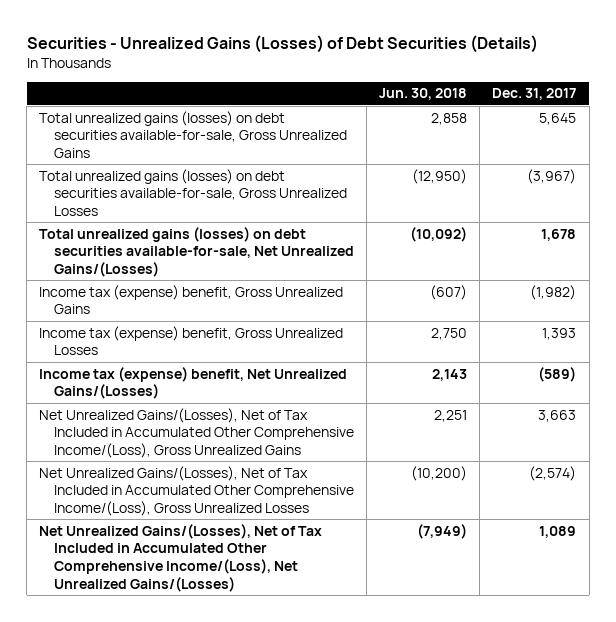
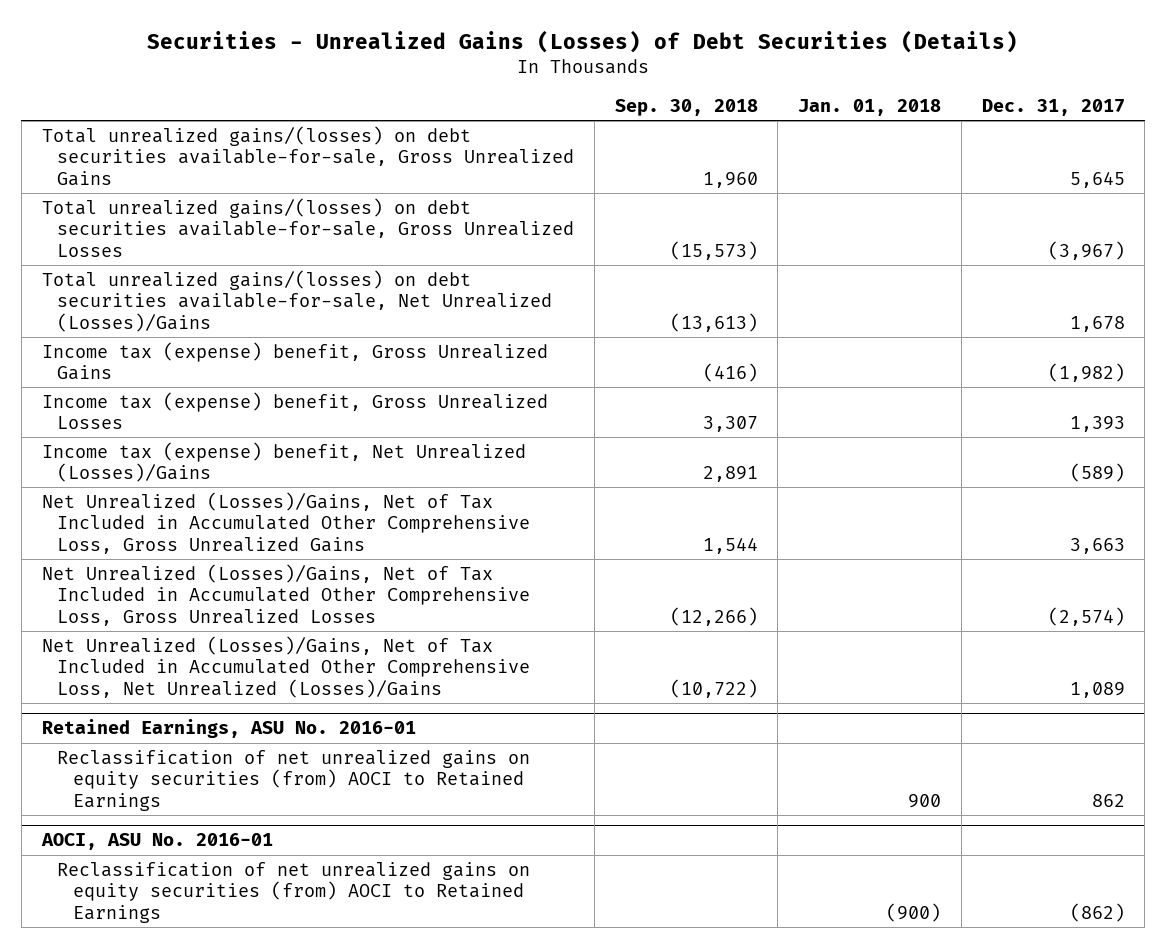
- | Jun. 30, 2018 | Dec. 31, 2017
+ | Sep. 30, 2018 | Jan. 01, 2018 | Dec. 31, 2017
- Total unrealized gains (losses) on debt securities available-for-sale, Gross Unrealized Gains | 2,858 | 5,645
- Total unrealized gains (losses) on debt securities available-for-sale, Gross Unrealized Losses | (12,950) | (3,967)
- Total unrealized gains (losses) on debt securities available-for-sale, Net Unrealized Gains/(Losses) | (10,092) | 1,678
+ Total unrealized gains/(losses) on debt securities available-for-sale, Gross Unrealized Gains | 1,960 | | 5,645
+ Total unrealized gains/(losses) on debt securities available-for-sale, Gross Unrealized Losses | (15,573) | | (3,967)
+ Total unrealized gains/(losses) on debt securities available-for-sale, Net Unrealized (Losses)/Gains | (13,613) | | 1,678
- Income tax (expense) benefit, Net Unrealized Gains/(Losses) | 2,143 | (589)
- Net Unrealized Gains/(Losses), Net of Tax Included in Accumulated Other Comprehensive Income/(Loss), Gross Unrealized Gains | 2,251 | 3,663
- Net Unrealized Gains/(Losses), Net of Tax Included in Accumulated Other Comprehensive Income/(Loss), Gross Unrealized Losses | (10,200) | (2,574)
- Net Unrealized Gains/(Losses), Net of Tax Included in Accumulated Other Comprehensive Income/(Loss), Net Unrealized Gains/(Losses) | (7,949) | 1,089
+ Income tax (expense) benefit, Net Unrealized (Losses)/Gains | 2,891 | | (589)
+ Net Unrealized (Losses)/Gains, Net of Tax Included in Accumulated Other Comprehensive Loss, Gross Unrealized Gains | 1,544 | | 3,663
+ Net Unrealized (Losses)/Gains, Net of Tax Included in Accumulated Other Comprehensive Loss, Gross Unrealized Losses | (12,266) | | (2,574)
+ Net Unrealized (Losses)/Gains, Net of Tax Included in Accumulated Other Comprehensive Loss, Net Unrealized (Losses)/Gains | (10,722) | | 1,089
+ Retained Earnings, ASU No. 2016-01
+ Reclassification of net unrealized gains on equity securities (from) AOCI to Retained Earnings | | 900 | 862
+ AOCI, ASU No. 2016-01
+ Reclassification of net unrealized gains on equity securities (from) AOCI to Retained Earnings | | (900) | (862)

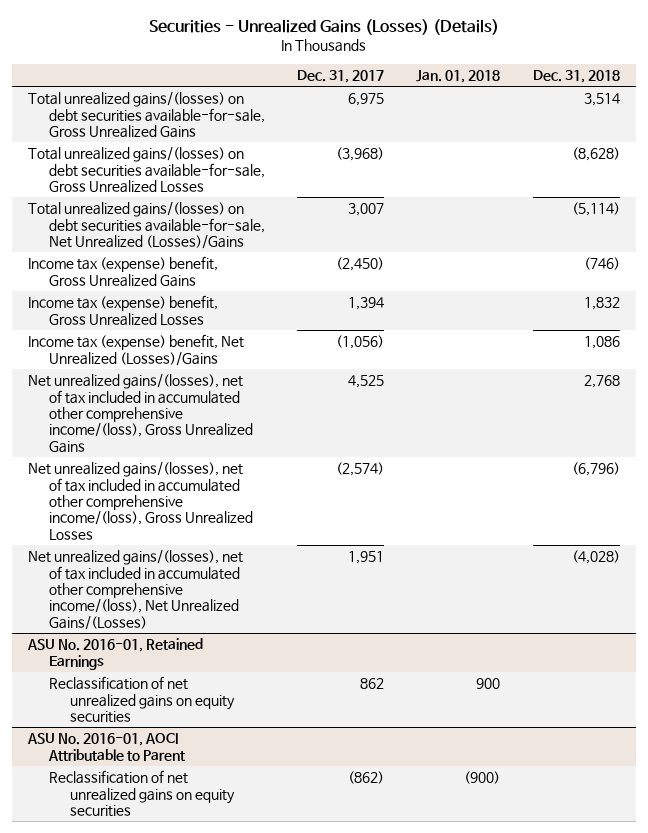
- Securities - Unrealized Gains (Losses) of Debt Securities (Details)
+ Securities - Unrealized Gains (Losses) (Details)
- | Sep. 30, 2018 | Jan. 01, 2018 | Dec. 31, 2017
+ | Dec. 31, 2017 | Jan. 01, 2018 | Dec. 31, 2018
- Total unrealized gains/(losses) on debt securities available-for-sale, Gross Unrealized Gains | 1,960 | | 5,645
- Total unrealized gains/(losses) on debt securities available-for-sale, Gross Unrealized Losses | (15,573) | | (3,967)
- Total unrealized gains/(losses) on debt securities available-for-sale, Net Unrealized (Losses)/Gains | (13,613) | | 1,678
- Income tax (expense) benefit, Gross Unrealized Gains | (416) | | (1,982)
- Income tax (expense) benefit, Gross Unrealized Losses | 3,307 | | 1,393
- Income tax (expense) benefit, Net Unrealized (Losses)/Gains | 2,891 | | (589)
- Net Unrealized (Losses)/Gains, Net of Tax Included in Accumulated Other Comprehensive Loss, Gross Unrealized Gains | 1,544 | | 3,663
- Net Unrealized (Losses)/Gains, Net of Tax Included in Accumulated Other Comprehensive Loss, Gross Unrealized Losses | (12,266) | | (2,574)
- Net Unrealized (Losses)/Gains, Net of Tax Included in Accumulated Other Comprehensive Loss, Net Unrealized (Losses)/Gains | (10,722) | | 1,089
- Retained Earnings, ASU No. 2016-01
- Reclassification of net unrealized gains on equity securities (from) AOCI to Retained Earnings | | 900 | 862
- AOCI, ASU No. 2016-01
- Reclassification of net unrealized gains on equity securities (from) AOCI to Retained Earnings | | (900) | (862)
+ Total unrealized gains/(losses) on debt securities available-for-sale, Gross Unrealized Gains | 6,975 | | 3,514
+ Total unrealized gains/(losses) on debt securities available-for-sale, Gross Unrealized Losses | (3,968) | | (8,628)
+ Total unrealized gains/(losses) on debt securities available-for-sale, Net Unrealized (Losses)/Gains | 3,007 | | (5,114)
+ Income tax (expense) benefit, Gross Unrealized Gains | (2,450) | | (746)
+ Income tax (expense) benefit, Gross Unrealized Losses | 1,394 | | 1,832
+ Income tax (expense) benefit, Net Unrealized (Losses)/Gains | (1,056) | | 1,086
+ Net unrealized gains/(losses), net of tax included in accumulated other comprehensive income/(loss), Gross Unrealized Gains | 4,525 | | 2,768
+ Net unrealized gains/(losses), net of tax included in accumulated other comprehensive income/(loss), Gross Unrealized Losses | (2,574) | | (6,796)
+ Net unrealized gains/(losses), net of tax included in accumulated other comprehensive income/(loss), Net Unrealized Gains/(Losses) | 1,951 | | (4,028)
+ ASU No. 2016-01, Retained Earnings
+ Reclassification of net unrealized gains on equity securities | 862 | 900 |
+ ASU No. 2016-01, AOCI Attributable to Parent
+ Reclassification of net unrealized gains on equity securities | (862) | (900) |

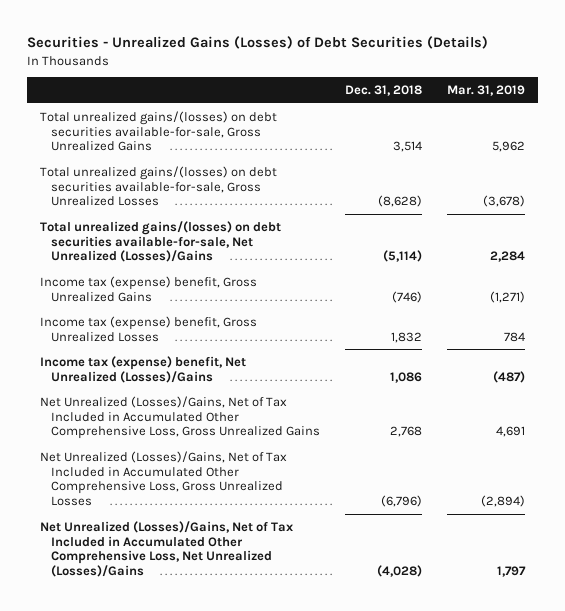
- Securities - Unrealized Gains (Losses) (Details)
+ Securities - Unrealized Gains (Losses) of Debt Securities (Details)
- | Dec. 31, 2017 | Jan. 01, 2018 | Dec. 31, 2018
+ | Dec. 31, 2018 | Mar. 31, 2019
- Net unrealized gains/(losses), net of tax included in accumulated other comprehensive income/(loss), Gross Unrealized Gains | 4,525 | | 2,768
- Net unrealized gains/(losses), net of tax included in accumulated other comprehensive income/(loss), Gross Unrealized Losses | (2,574) | | (6,796)
- Net unrealized gains/(losses), net of tax included in accumulated other comprehensive income/(loss), Net Unrealized Gains/(Losses) | 1,951 | | (4,028)
- ASU No. 2016-01, Retained Earnings
- Reclassification of net unrealized gains on equity securities | 862 | 900 |
- ASU No. 2016-01, AOCI Attributable to Parent
- Reclassification of net unrealized gains on equity securities | (862) | (900) |
+ Net Unrealized (Losses)/Gains, Net of Tax Included in Accumulated Other Comprehensive Loss, Gross Unrealized Gains | 2,768 | 4,691
+ Net Unrealized (Losses)/Gains, Net of Tax Included in Accumulated Other Comprehensive Loss, Gross Unrealized Losses | (6,796) | (2,894)
+ Net Unrealized (Losses)/Gains, Net of Tax Included in Accumulated Other Comprehensive Loss, Net Unrealized (Losses)/Gains | (4,028) | 1,797

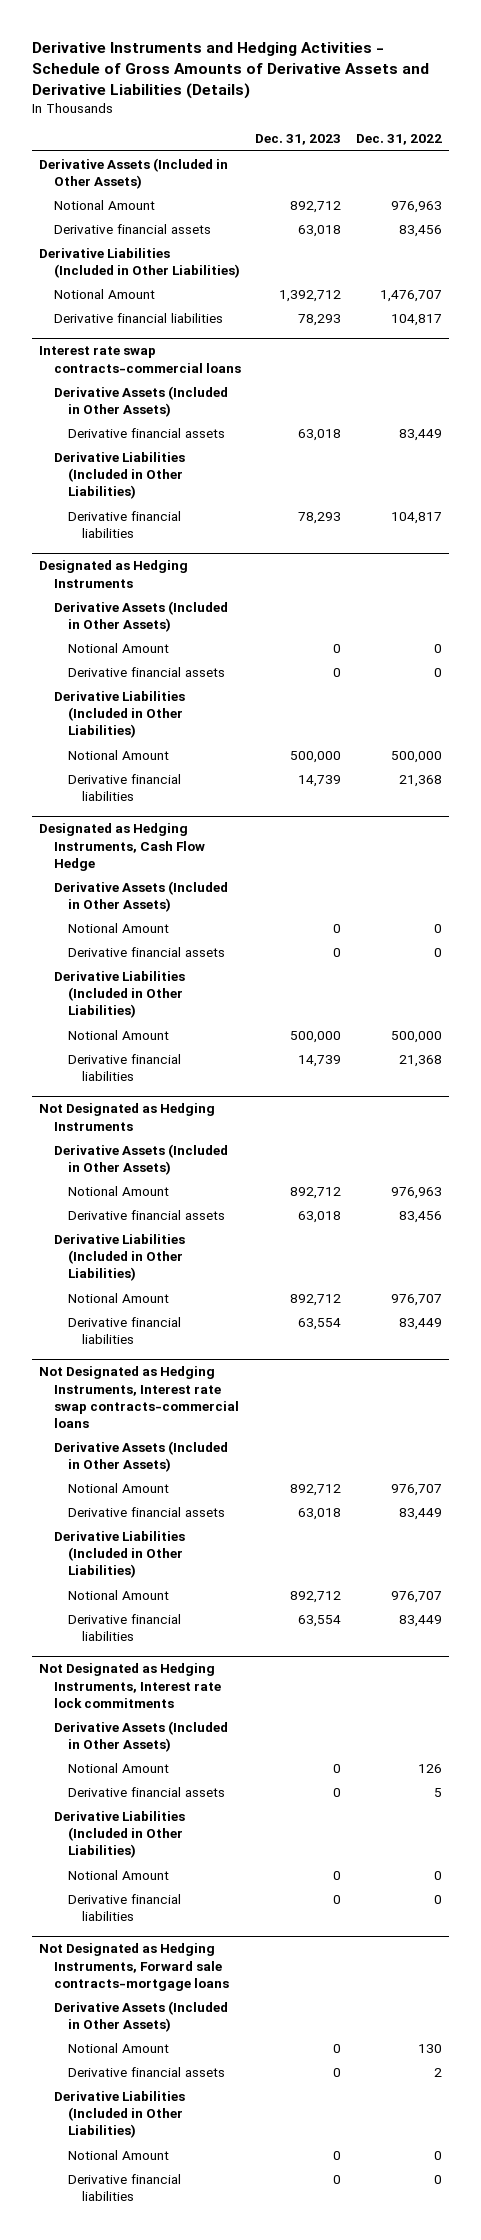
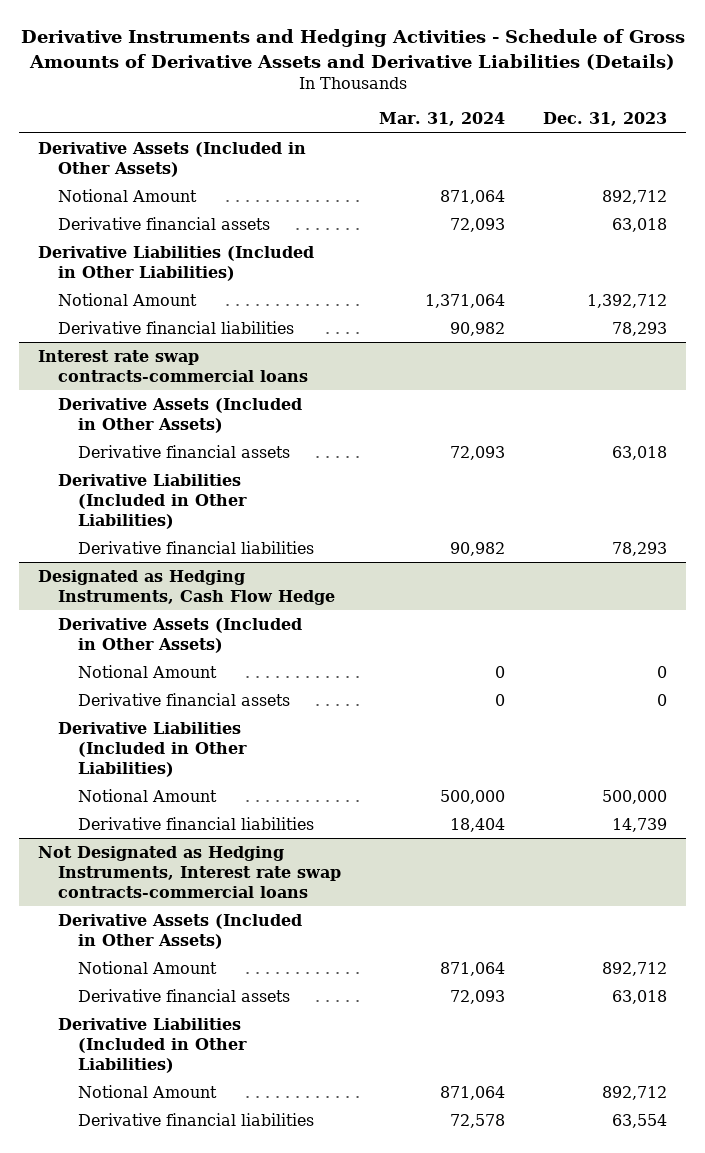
- | Dec. 31, 2023 | Dec. 31, 2022
+ | Mar. 31, 2024 | Dec. 31, 2023
- Designated as Hedging Instruments
- Derivative Assets (Included in Other Assets)
- Notional Amount | 0 | 0
- Derivative financial assets | 0 | 0
- Derivative Liabilities (Included in Other Liabilities)
- Notional Amount | 500,000 | 500,000
- Derivative financial liabilities | 14,739 | 21,368
- Not Designated as Hedging Instruments
- Derivative Assets (Included in Other Assets)
- Notional Amount | 892,712 | 976,963
- Derivative financial assets | 63,018 | 83,456
- Derivative Liabilities (Included in Other Liabilities)
- Notional Amount | 892,712 | 976,707
- Derivative financial liabilities | 63,554 | 83,449
- Not Designated as Hedging Instruments, Interest rate lock commitments
- Derivative Assets (Included in Other Assets)
- Notional Amount | 0 | 126
- Derivative financial assets | 0 | 5
- Derivative Liabilities (Included in Other Liabilities)
- Notional Amount | 0 | 0
- Derivative financial liabilities | 0 | 0
- Not Designated as Hedging Instruments, Forward sale contracts-mortgage loans
- Derivative Assets (Included in Other Assets)
- Notional Amount | 0 | 130
- Derivative financial assets | 0 | 2
- Derivative Liabilities (Included in Other Liabilities)
- Notional Amount | 0 | 0
- Derivative financial liabilities | 0 | 0

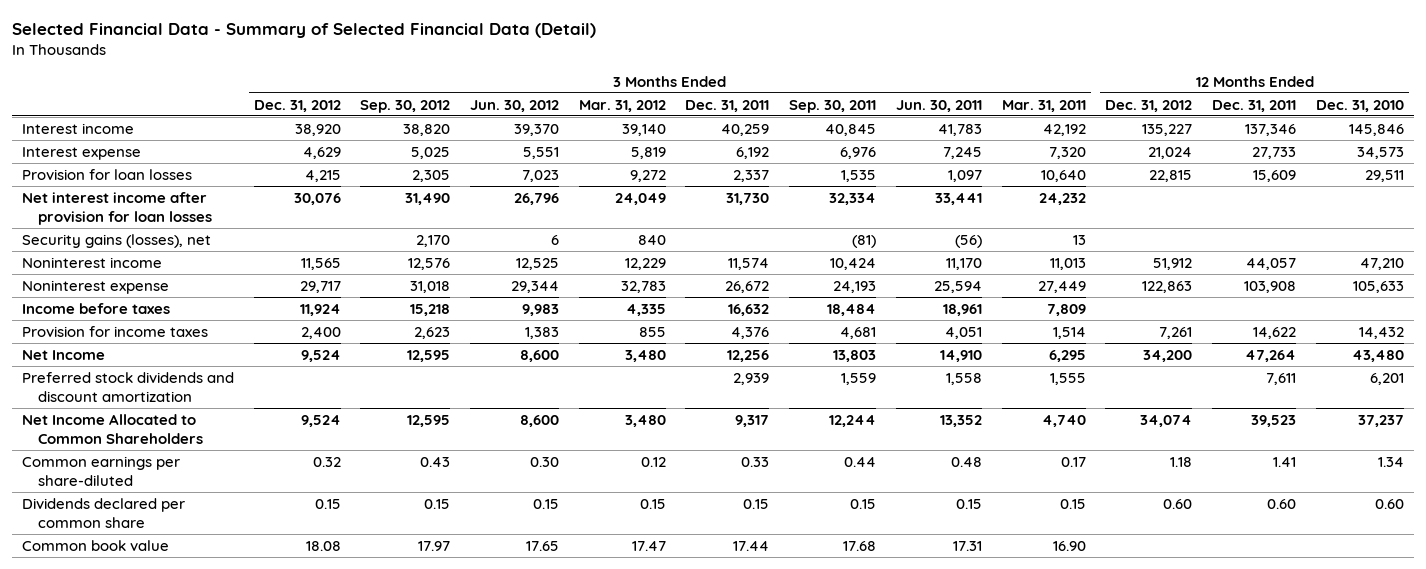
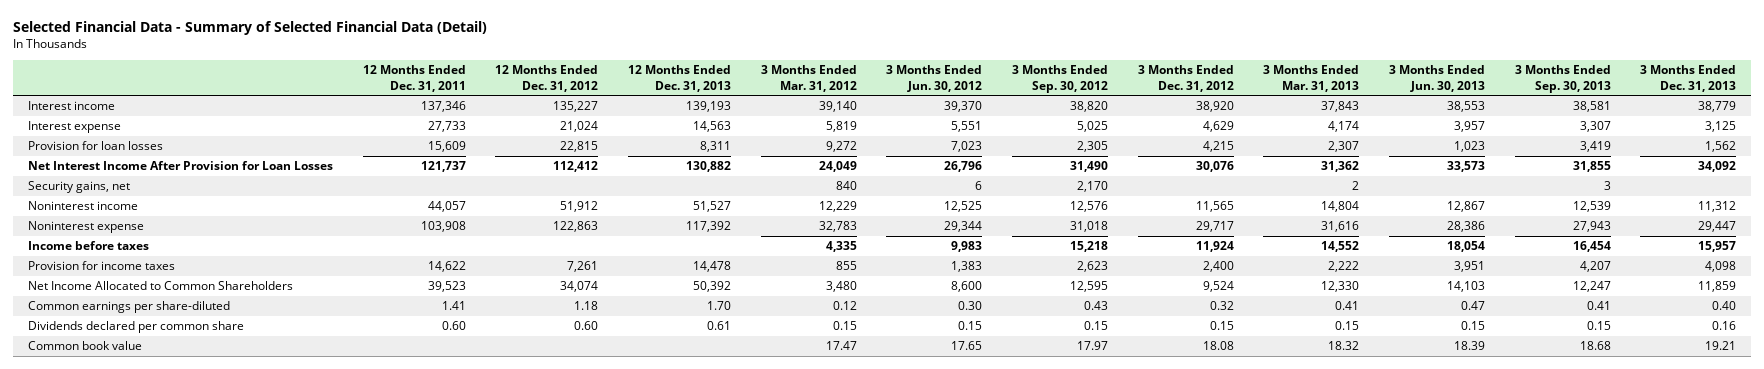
- | 3 Months Ended Dec. 31, 2012 | 3 Months Ended Sep. 30, 2012 | 3 Months Ended Jun. 30, 2012 | 3 Months Ended Mar. 31, 2012 | 3 Months Ended Dec. 31, 2011 | 3 Months Ended Sep. 30, 2011 | 3 Months Ended Jun. 30, 2011 | 3 Months Ended Mar. 31, 2011 | 12 Months Ended Dec. 31, 2012 | 12 Months Ended Dec. 31, 2011 | 12 Months Ended Dec. 31, 2010
+ | 12 Months Ended Dec. 31, 2011 | 12 Months Ended Dec. 31, 2012 | 12 Months Ended Dec. 31, 2013 | 3 Months Ended Mar. 31, 2012 | 3 Months Ended Jun. 30, 2012 | 3 Months Ended Sep. 30, 2012 | 3 Months Ended Dec. 31, 2012 | 3 Months Ended Mar. 31, 2013 | 3 Months Ended Jun. 30, 2013 | 3 Months Ended Sep. 30, 2013 | 3 Months Ended Dec. 31, 2013
- Net interest income after provision for loan losses | 30,076 | 31,490 | 26,796 | 24,049 | 31,730 | 32,334 | 33,441 | 24,232 | | |
- Security gains (losses), net | | 2,170 | 6 | 840 | | (81) | (56) | 13 | | |
+ Net Interest Income After Provision for Loan Losses | 121,737 | 112,412 | 130,882 | 24,049 | 26,796 | 31,490 | 30,076 | 31,362 | 33,573 | 31,855 | 34,092
+ Security gains, net | | | | 840 | 6 | 2,170 | | 2 | | 3 |
- Net Income | 9,524 | 12,595 | 8,600 | 3,480 | 12,256 | 13,803 | 14,910 | 6,295 | 34,200 | 47,264 | 43,480
- Preferred stock dividends and discount amortization | | | | | 2,939 | 1,559 | 1,558 | 1,555 | | 7,611 | 6,201

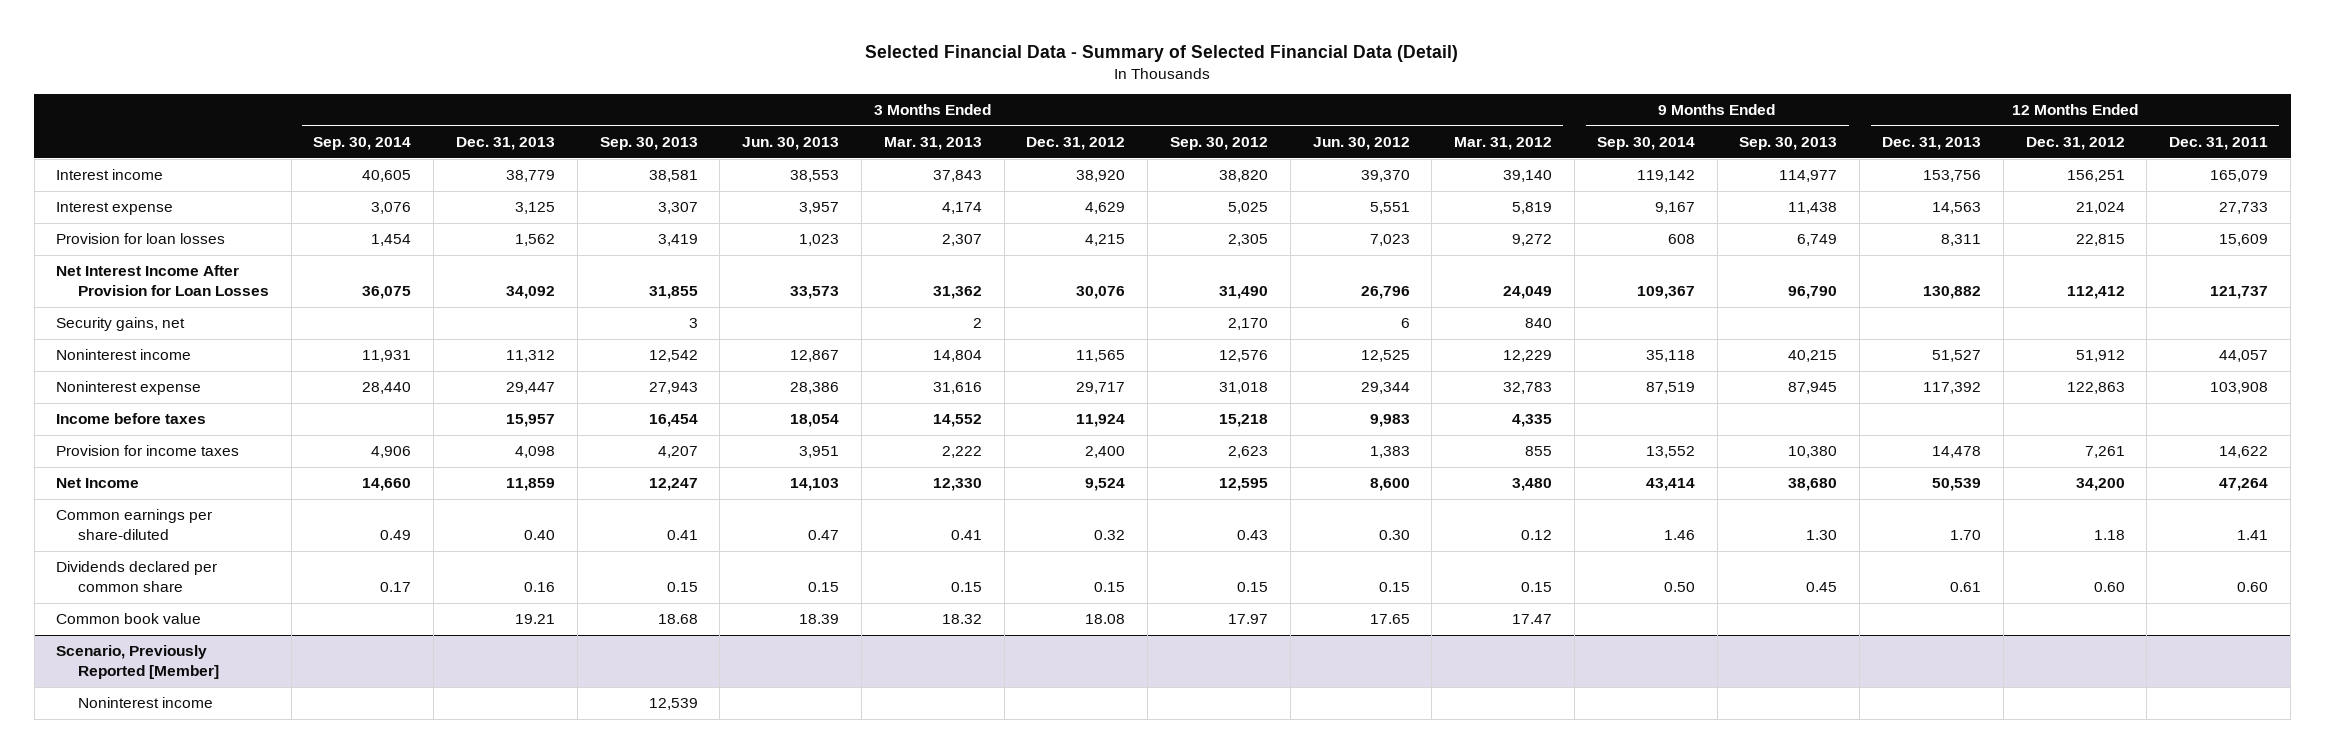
- | 12 Months Ended Dec. 31, 2011 | 12 Months Ended Dec. 31, 2012 | 12 Months Ended Dec. 31, 2013 | 3 Months Ended Mar. 31, 2012 | 3 Months Ended Jun. 30, 2012 | 3 Months Ended Sep. 30, 2012 | 3 Months Ended Dec. 31, 2012 | 3 Months Ended Mar. 31, 2013 | 3 Months Ended Jun. 30, 2013 | 3 Months Ended Sep. 30, 2013 | 3 Months Ended Dec. 31, 2013
+ | 3 Months Ended Sep. 30, 2014 | 3 Months Ended Dec. 31, 2013 | 3 Months Ended Sep. 30, 2013 | 3 Months Ended Jun. 30, 2013 | 3 Months Ended Mar. 31, 2013 | 3 Months Ended Dec. 31, 2012 | 3 Months Ended Sep. 30, 2012 | 3 Months Ended Jun. 30, 2012 | 3 Months Ended Mar. 31, 2012 | 9 Months Ended Sep. 30, 2014 | 9 Months Ended Sep. 30, 2013 | 12 Months Ended Dec. 31, 2013 | 12 Months Ended Dec. 31, 2012 | 12 Months Ended Dec. 31, 2011
- Interest income | 137,346 | 135,227 | 139,193 | 39,140 | 39,370 | 38,820 | 38,920 | 37,843 | 38,553 | 38,581 | 38,779
+ Interest income | 40,605 | 38,779 | 38,581 | 38,553 | 37,843 | 38,920 | 38,820 | 39,370 | 39,140 | 119,142 | 114,977 | 153,756 | 156,251 | 165,079
- Noninterest income | 44,057 | 51,912 | 51,527 | 12,229 | 12,525 | 12,576 | 11,565 | 14,804 | 12,867 | 12,539 | 11,312
+ Noninterest income | 11,931 | 11,312 | 12,542 | 12,867 | 14,804 | 11,565 | 12,576 | 12,525 | 12,229 | 35,118 | 40,215 | 51,527 | 51,912 | 44,057
- Net Income Allocated to Common Shareholders | 39,523 | 34,074 | 50,392 | 3,480 | 8,600 | 12,595 | 9,524 | 12,330 | 14,103 | 12,247 | 11,859
+ Net Income | 14,660 | 11,859 | 12,247 | 14,103 | 12,330 | 9,524 | 12,595 | 8,600 | 3,480 | 43,414 | 38,680 | 50,539 | 34,200 | 47,264
+ Scenario, Previously Reported [Member]
+ Noninterest income | | | 12,539 | | | | | | | | | | |

